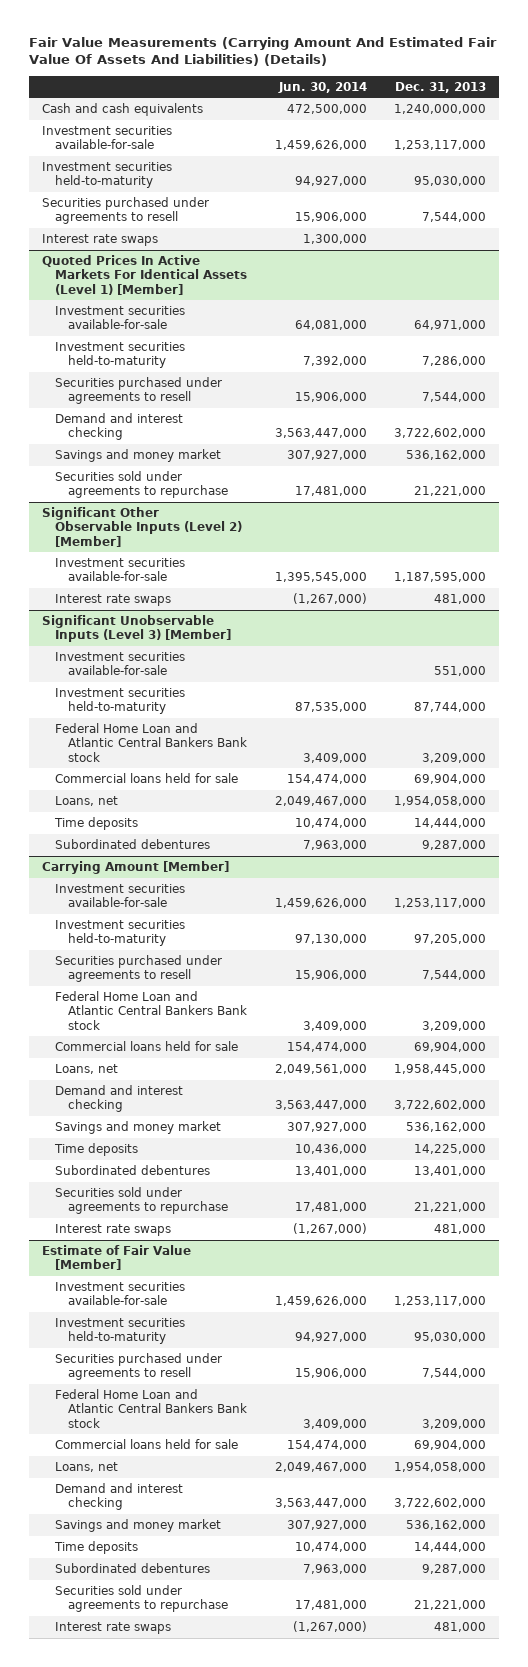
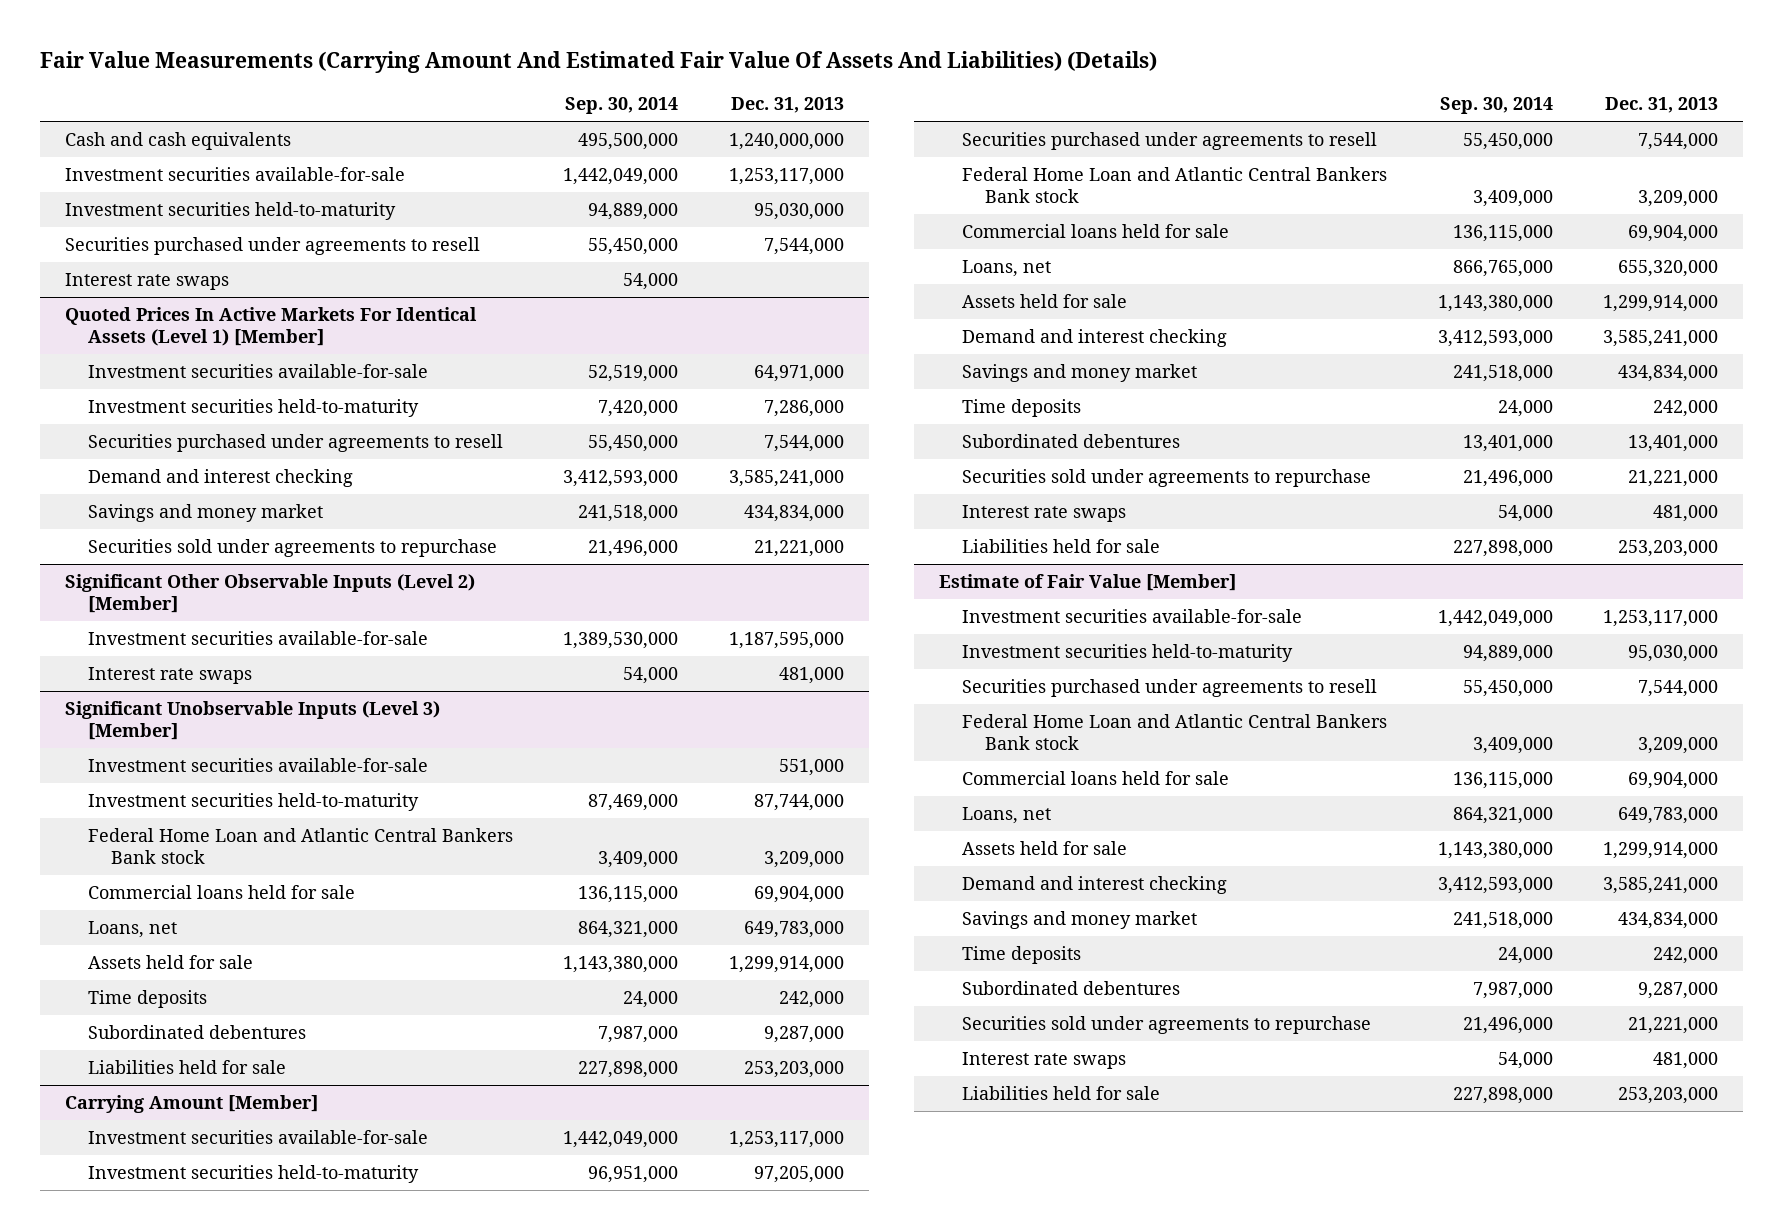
- | Jun. 30, 2014 | Dec. 31, 2013
+ | Sep. 30, 2014 | Dec. 31, 2013
@ Quoted Prices In Active Markets For Identical Assets (Level 1) [Member]
- Demand and interest checking | 3,563,447,000 | 3,722,602,000
- Savings and money market | 307,927,000 | 536,162,000
+ Demand and interest checking | 3,412,593,000 | 3,585,241,000
+ Savings and money market | 241,518,000 | 434,834,000
@ Significant Unobservable Inputs (Level 3) [Member]
- Loans, net | 2,049,467,000 | 1,954,058,000
- Time deposits | 10,474,000 | 14,444,000
+ Loans, net | 864,321,000 | 649,783,000
+ Assets held for sale | 1,143,380,000 | 1,299,914,000
+ Time deposits | 24,000 | 242,000
+ Liabilities held for sale | 227,898,000 | 253,203,000
@ Carrying Amount [Member]
- Loans, net | 2,049,561,000 | 1,958,445,000
- Demand and interest checking | 3,563,447,000 | 3,722,602,000
- Savings and money market | 307,927,000 | 536,162,000
- Time deposits | 10,436,000 | 14,225,000
+ Loans, net | 866,765,000 | 655,320,000
+ Assets held for sale | 1,143,380,000 | 1,299,914,000
+ Demand and interest checking | 3,412,593,000 | 3,585,241,000
+ Savings and money market | 241,518,000 | 434,834,000
+ Time deposits | 24,000 | 242,000
+ Liabilities held for sale | 227,898,000 | 253,203,000
@ Estimate of Fair Value [Member]
- Loans, net | 2,049,467,000 | 1,954,058,000
- Demand and interest checking | 3,563,447,000 | 3,722,602,000
- Savings and money market | 307,927,000 | 536,162,000
- Time deposits | 10,474,000 | 14,444,000
+ Loans, net | 864,321,000 | 649,783,000
+ Assets held for sale | 1,143,380,000 | 1,299,914,000
+ Demand and interest checking | 3,412,593,000 | 3,585,241,000
+ Savings and money market | 241,518,000 | 434,834,000
+ Time deposits | 24,000 | 242,000
+ Liabilities held for sale | 227,898,000 | 253,203,000

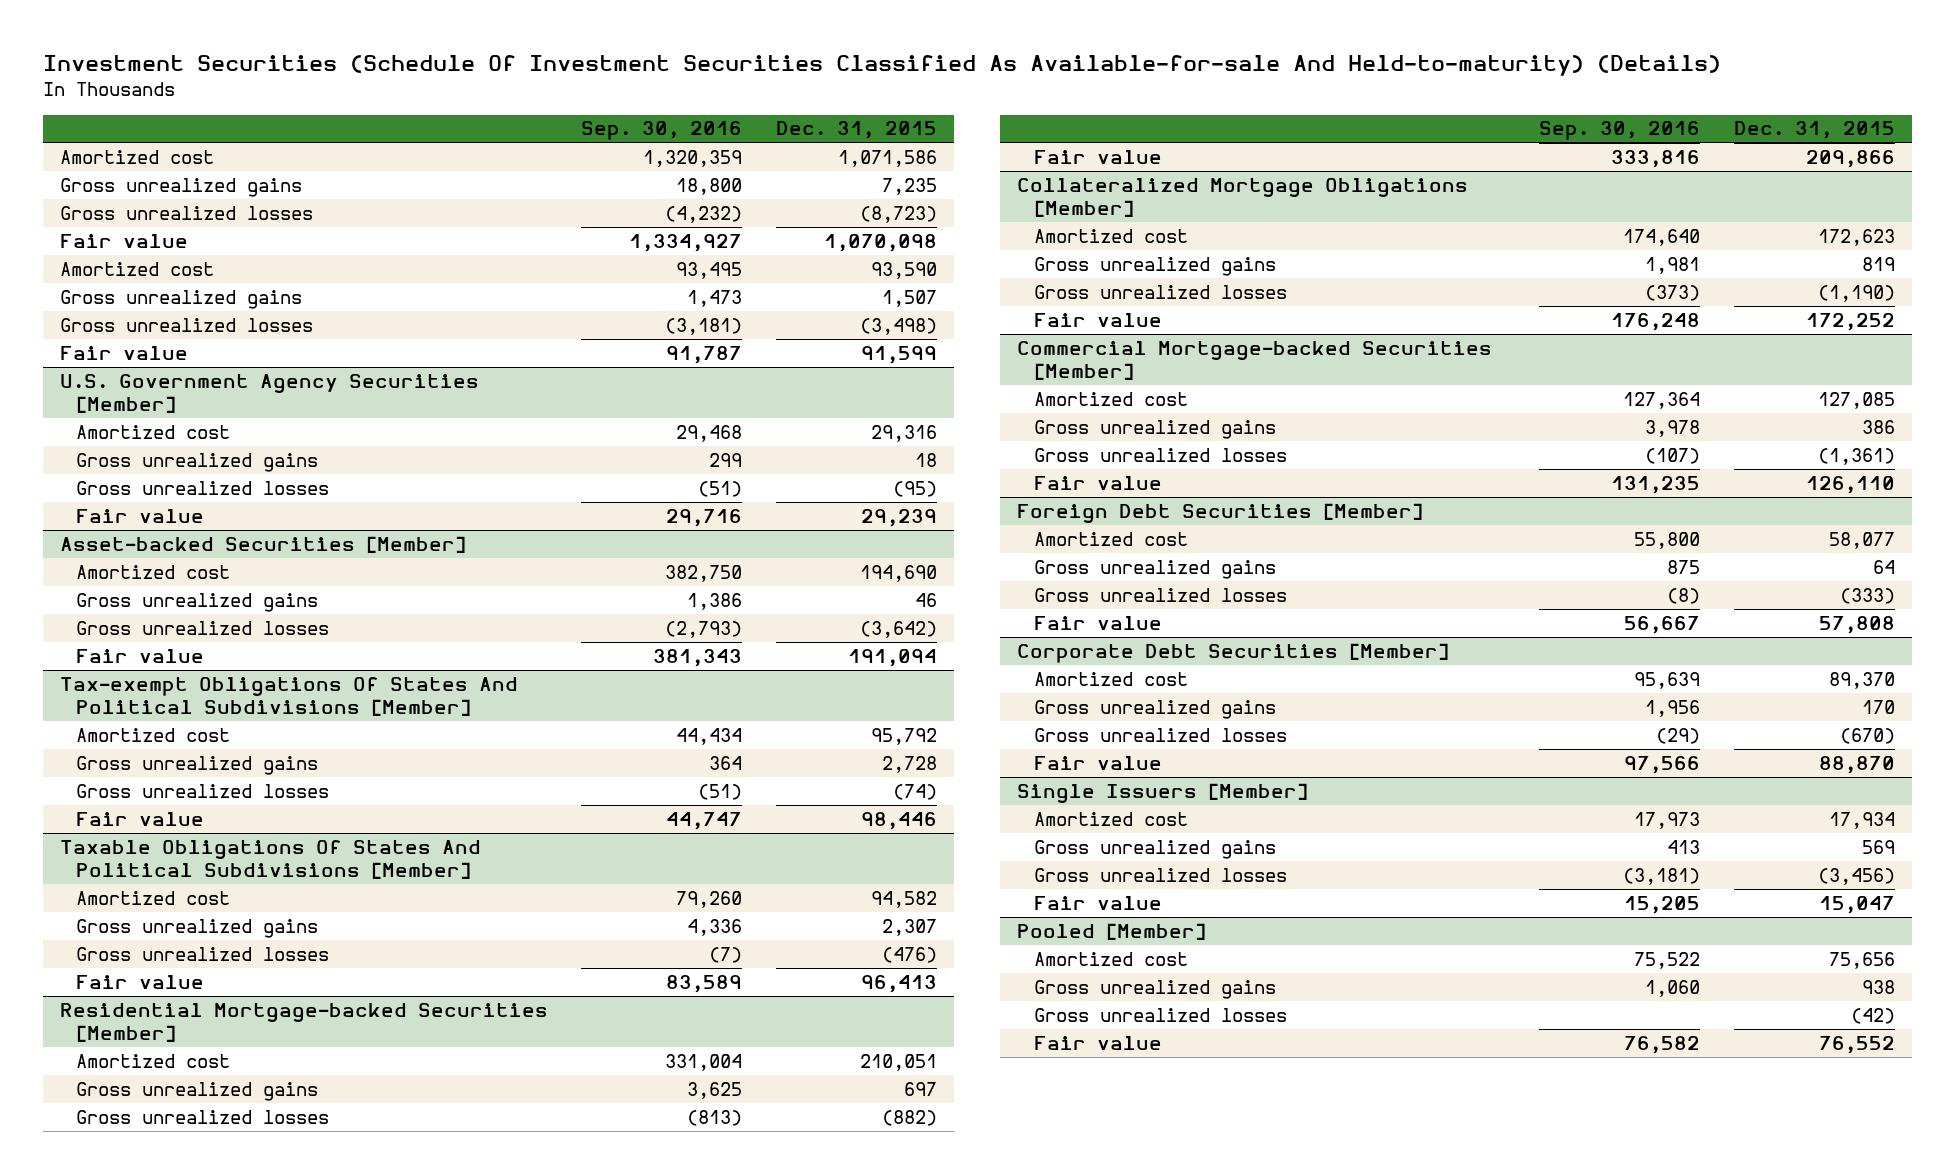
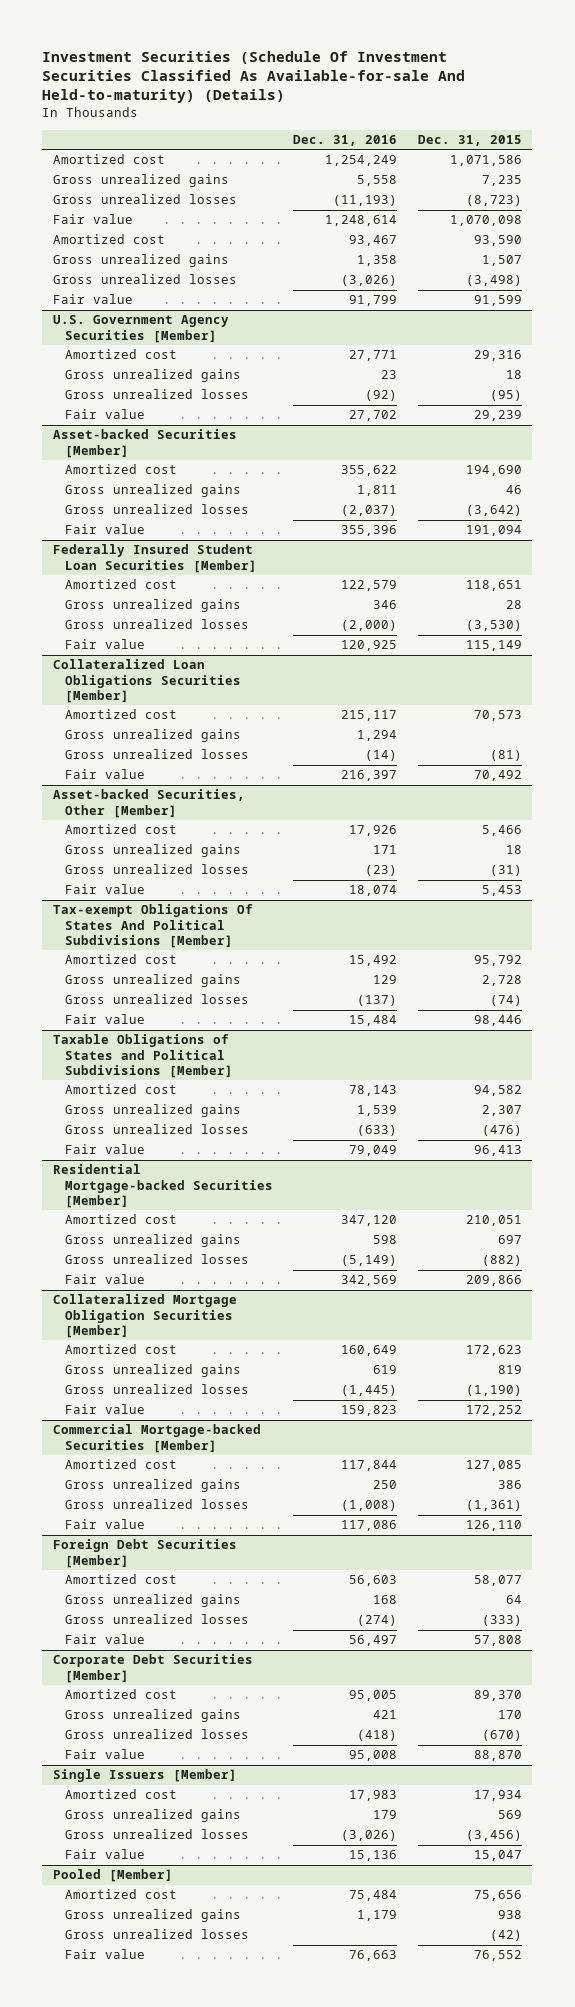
- | Sep. 30, 2016 | Dec. 31, 2015
+ | Dec. 31, 2016 | Dec. 31, 2015
+ Federally Insured Student Loan Securities [Member]
+ Amortized cost | 122,579 | 118,651
+ Gross unrealized gains | 346 | 28
+ Gross unrealized losses | (2,000) | (3,530)
+ Fair value | 120,925 | 115,149
+ Collateralized Loan Obligations Securities [Member]
+ Amortized cost | 215,117 | 70,573
+ Gross unrealized gains | 1,294 |
+ Gross unrealized losses | (14) | (81)
+ Fair value | 216,397 | 70,492
+ Asset-backed Securities, Other [Member]
+ Amortized cost | 17,926 | 5,466
+ Gross unrealized gains | 171 | 18
+ Gross unrealized losses | (23) | (31)
+ Fair value | 18,074 | 5,453
- Taxable Obligations Of States And Political Subdivisions [Member]
+ Taxable Obligations of States and Political Subdivisions [Member]
- Collateralized Mortgage Obligations [Member]
+ Collateralized Mortgage Obligation Securities [Member]

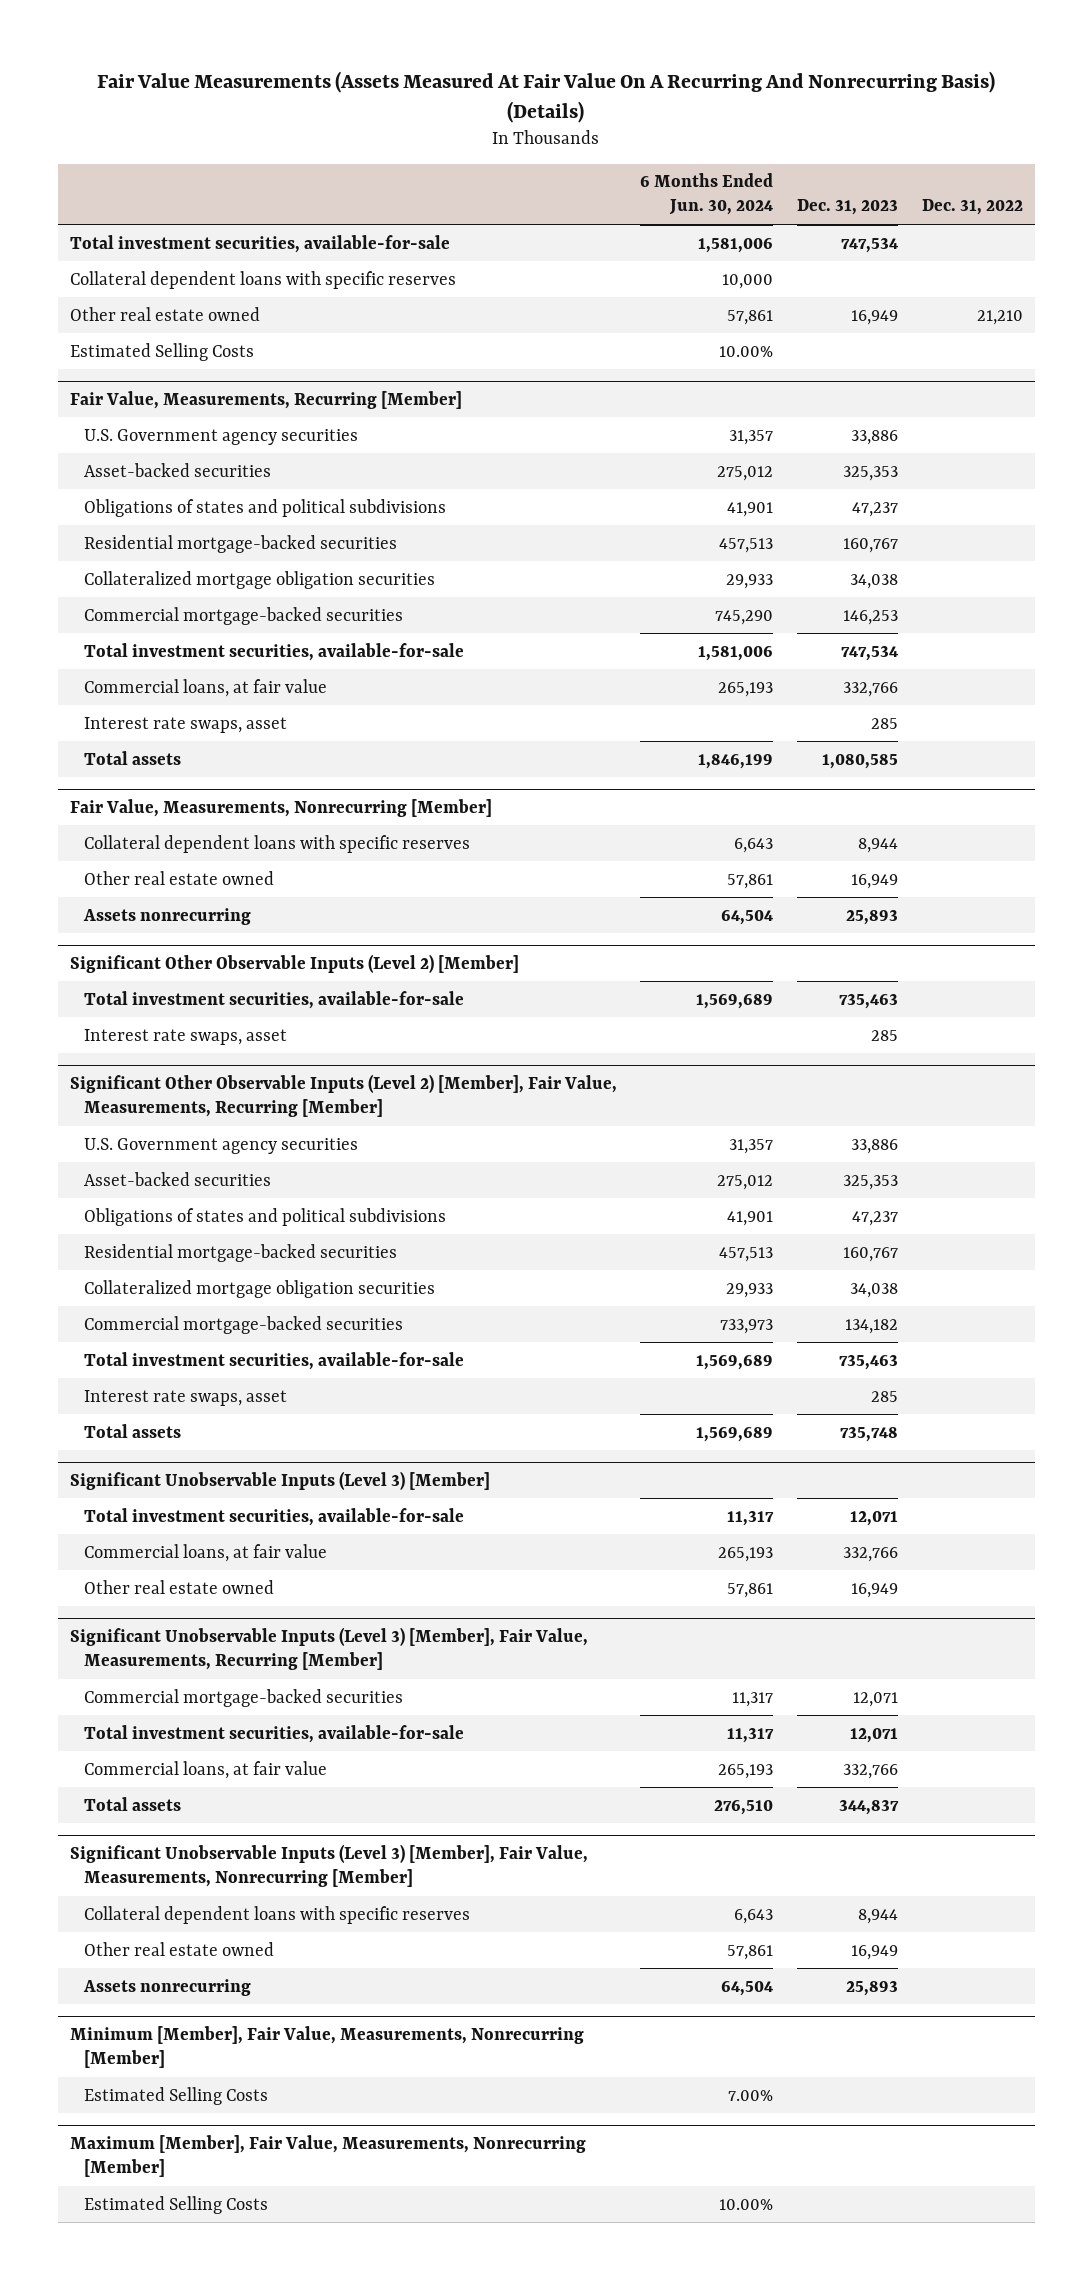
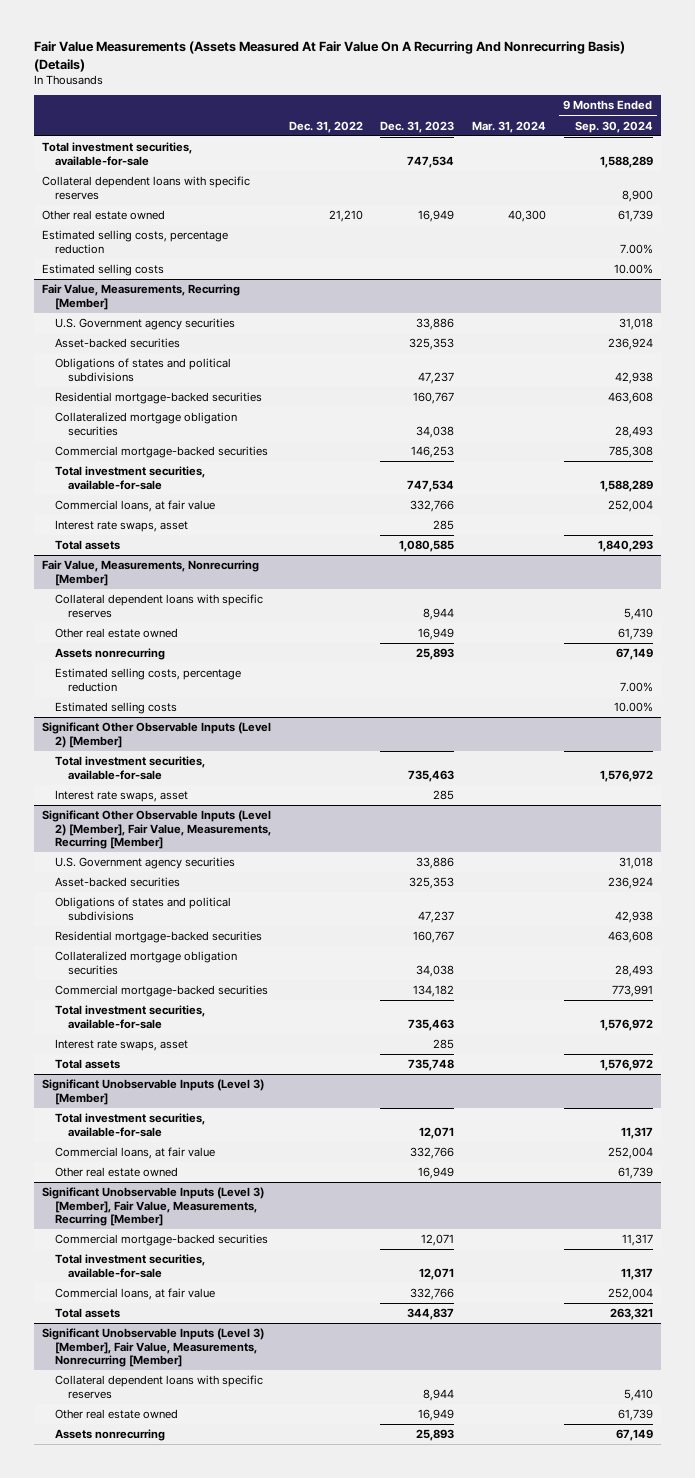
- | 6 Months Ended Jun. 30, 2024 | Dec. 31, 2023 | Dec. 31, 2022
+ | Dec. 31, 2022 | Dec. 31, 2023 | Mar. 31, 2024 | 9 Months Ended Sep. 30, 2024
- Estimated Selling Costs | 10.00% | |
+ Estimated selling costs, percentage reduction | | | | 7.00%
+ Estimated selling costs | | | | 10.00%
@ Fair Value, Measurements, Nonrecurring [Member]
+ Estimated selling costs, percentage reduction | | | | 7.00%
+ Estimated selling costs | | | | 10.00%
- Minimum [Member], Fair Value, Measurements, Nonrecurring [Member]
- Estimated Selling Costs | 7.00% | |
- Maximum [Member], Fair Value, Measurements, Nonrecurring [Member]
- Estimated Selling Costs | 10.00% | |

